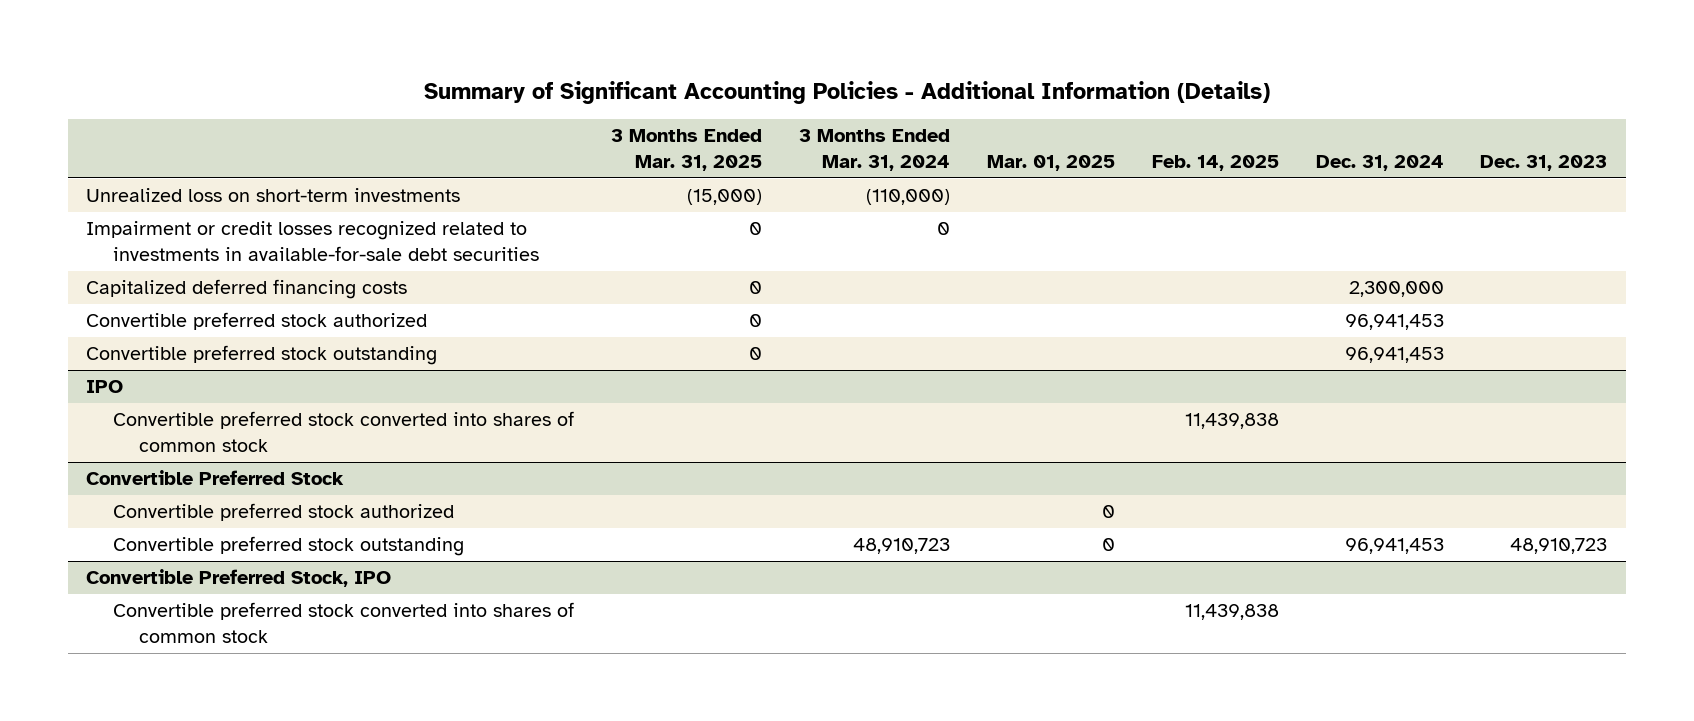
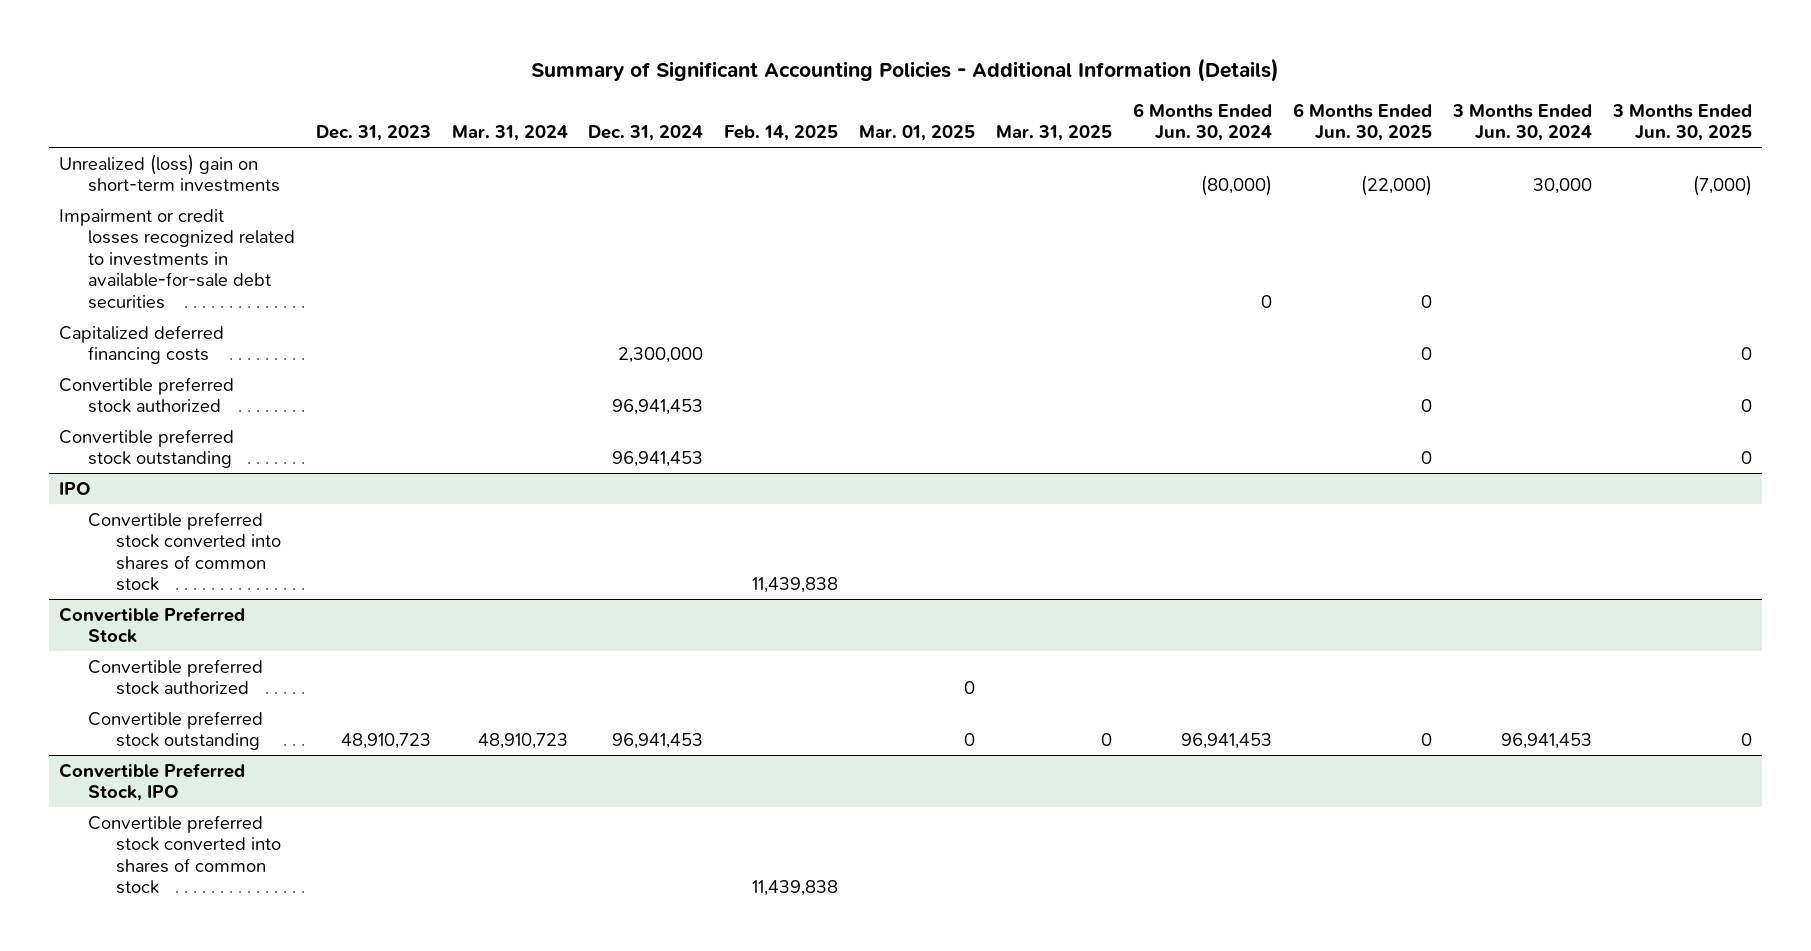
- | 3 Months Ended Mar. 31, 2025 | 3 Months Ended Mar. 31, 2024 | Mar. 01, 2025 | Feb. 14, 2025 | Dec. 31, 2024 | Dec. 31, 2023
+ | Dec. 31, 2023 | Mar. 31, 2024 | Dec. 31, 2024 | Feb. 14, 2025 | Mar. 01, 2025 | Mar. 31, 2025 | 6 Months Ended Jun. 30, 2024 | 6 Months Ended Jun. 30, 2025 | 3 Months Ended Jun. 30, 2024 | 3 Months Ended Jun. 30, 2025
- Unrealized loss on short-term investments | (15,000) | (110,000) | | | |
+ Unrealized (loss) gain on short-term investments | | | | | | | (80,000) | (22,000) | 30,000 | (7,000)

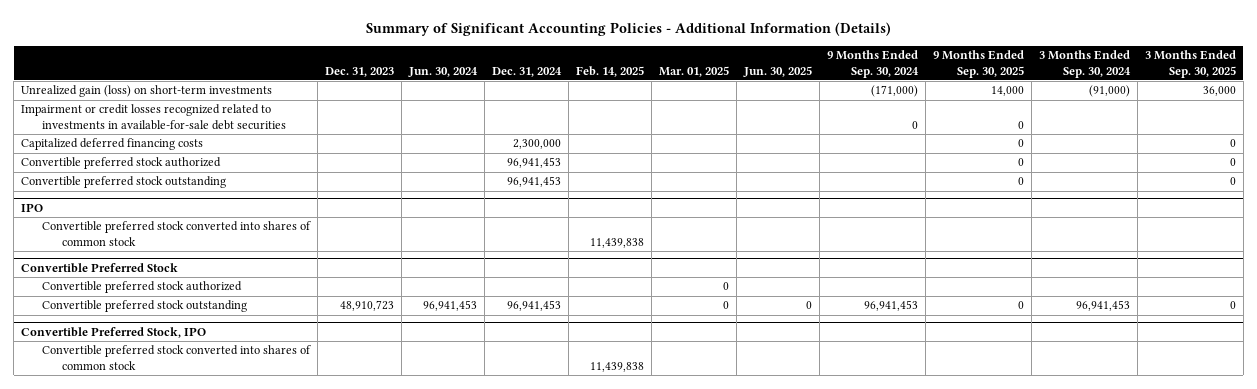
- | Dec. 31, 2023 | Mar. 31, 2024 | Dec. 31, 2024 | Feb. 14, 2025 | Mar. 01, 2025 | Mar. 31, 2025 | 6 Months Ended Jun. 30, 2024 | 6 Months Ended Jun. 30, 2025 | 3 Months Ended Jun. 30, 2024 | 3 Months Ended Jun. 30, 2025
+ | Dec. 31, 2023 | Jun. 30, 2024 | Dec. 31, 2024 | Feb. 14, 2025 | Mar. 01, 2025 | Jun. 30, 2025 | 9 Months Ended Sep. 30, 2024 | 9 Months Ended Sep. 30, 2025 | 3 Months Ended Sep. 30, 2024 | 3 Months Ended Sep. 30, 2025
- Unrealized (loss) gain on short-term investments | | | | | | | (80,000) | (22,000) | 30,000 | (7,000)
+ Unrealized gain (loss) on short-term investments | | | | | | | (171,000) | 14,000 | (91,000) | 36,000

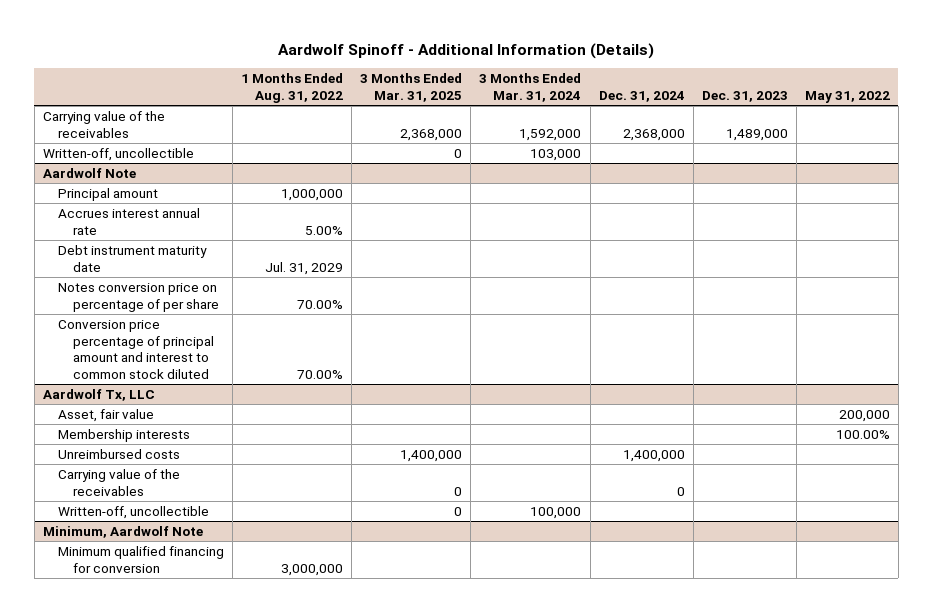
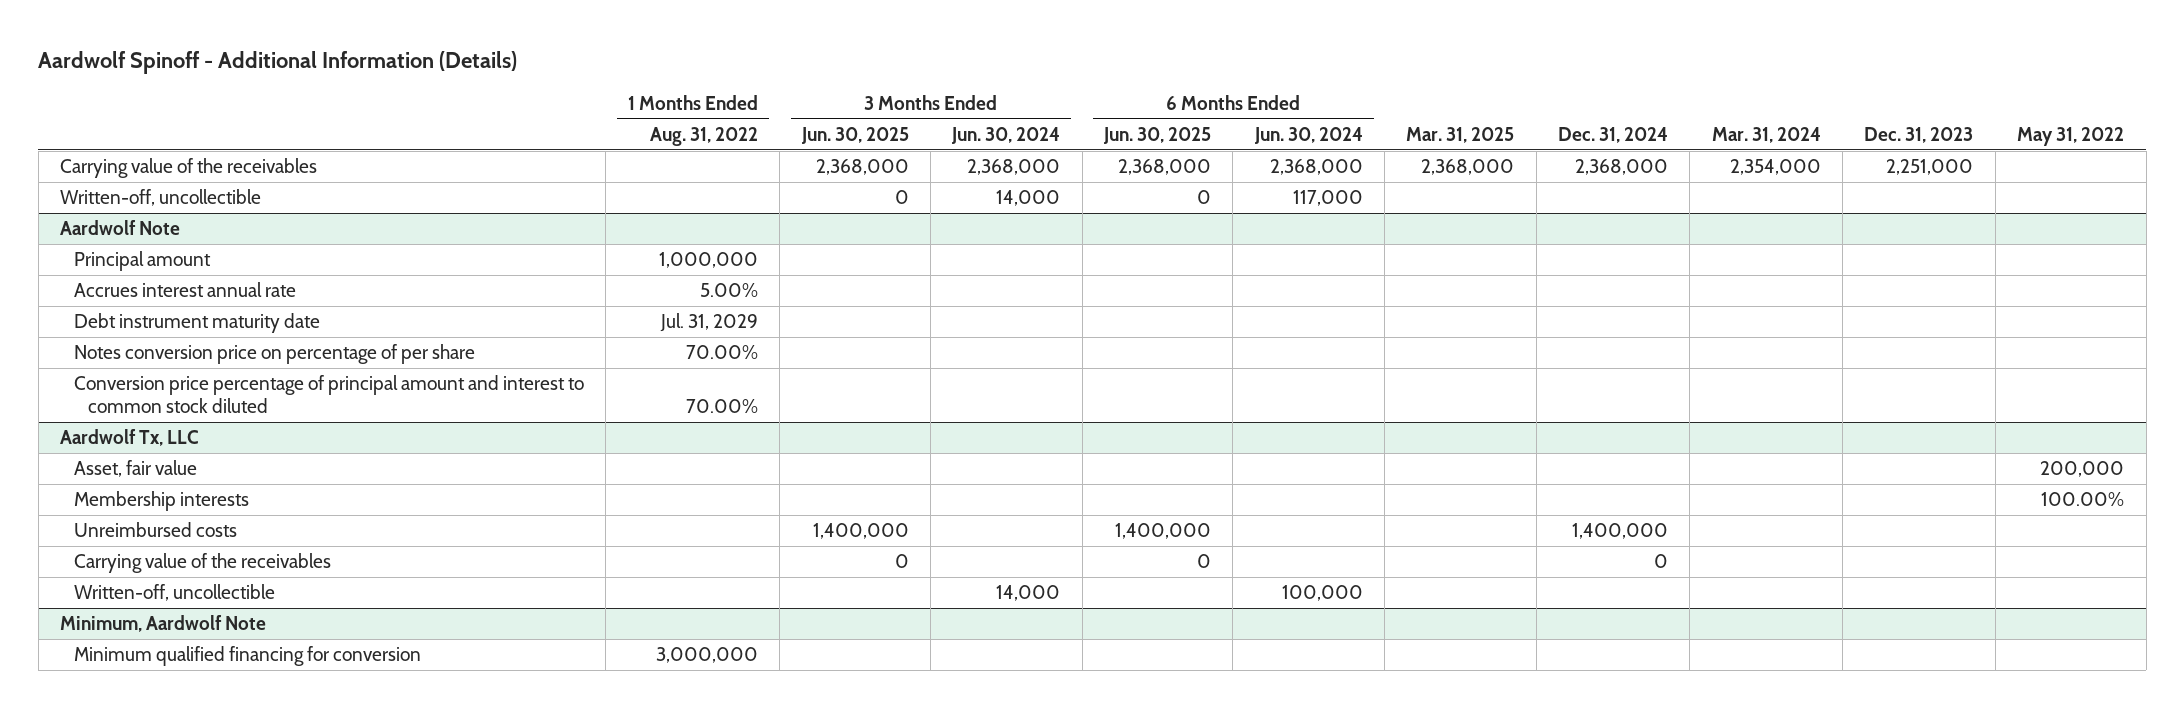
- | 1 Months Ended Aug. 31, 2022 | 3 Months Ended Mar. 31, 2025 | 3 Months Ended Mar. 31, 2024 | Dec. 31, 2024 | Dec. 31, 2023 | May 31, 2022
+ | 1 Months Ended Aug. 31, 2022 | 3 Months Ended Jun. 30, 2025 | 3 Months Ended Jun. 30, 2024 | 6 Months Ended Jun. 30, 2025 | 6 Months Ended Jun. 30, 2024 | Mar. 31, 2025 | Dec. 31, 2024 | Mar. 31, 2024 | Dec. 31, 2023 | May 31, 2022
- Carrying value of the receivables | | 2,368,000 | 1,592,000 | 2,368,000 | 1,489,000 |
+ Carrying value of the receivables | | 2,368,000 | 2,368,000 | 2,368,000 | 2,368,000 | 2,368,000 | 2,368,000 | 2,354,000 | 2,251,000 |

